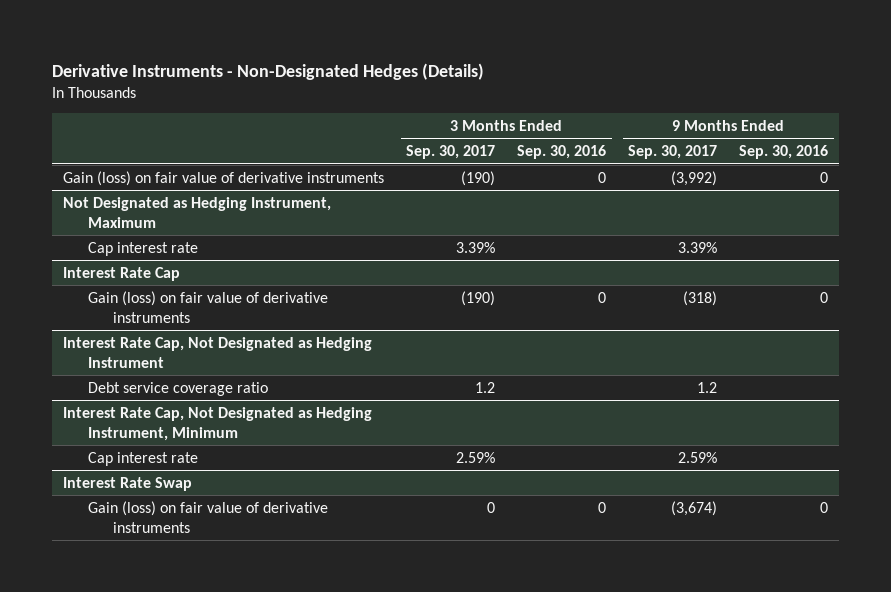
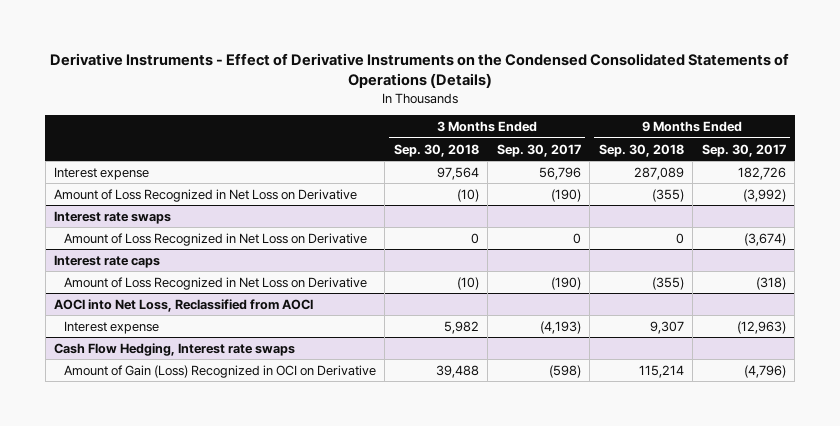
- Derivative Instruments - Non-Designated Hedges (Details)
+ Derivative Instruments - Effect of Derivative Instruments on the Condensed Consolidated Statements of Operations (Details)
- | 3 Months Ended Sep. 30, 2017 | 3 Months Ended Sep. 30, 2016 | 9 Months Ended Sep. 30, 2017 | 9 Months Ended Sep. 30, 2016
+ | 3 Months Ended Sep. 30, 2018 | 3 Months Ended Sep. 30, 2017 | 9 Months Ended Sep. 30, 2018 | 9 Months Ended Sep. 30, 2017
- Gain (loss) on fair value of derivative instruments | (190) | 0 | (3,992) | 0
- Not Designated as Hedging Instrument, Maximum
- Cap interest rate | 3.39% | | 3.39% |
- Interest Rate Cap
- Gain (loss) on fair value of derivative instruments | (190) | 0 | (318) | 0
- Interest Rate Cap, Not Designated as Hedging Instrument
- Debt service coverage ratio | 1.2 | | 1.2 |
- Interest Rate Cap, Not Designated as Hedging Instrument, Minimum
- Cap interest rate | 2.59% | | 2.59% |
- Interest Rate Swap
- Gain (loss) on fair value of derivative instruments | 0 | 0 | (3,674) | 0
+ Interest expense | 97,564 | 56,796 | 287,089 | 182,726
+ Amount of Loss Recognized in Net Loss on Derivative | (10) | (190) | (355) | (3,992)
+ Interest rate swaps
+ Amount of Loss Recognized in Net Loss on Derivative | 0 | 0 | 0 | (3,674)
+ Interest rate caps
+ Amount of Loss Recognized in Net Loss on Derivative | (10) | (190) | (355) | (318)
+ AOCI into Net Loss, Reclassified from AOCI
+ Interest expense | 5,982 | (4,193) | 9,307 | (12,963)
+ Cash Flow Hedging, Interest rate swaps
+ Amount of Gain (Loss) Recognized in OCI on Derivative | 39,488 | (598) | 115,214 | (4,796)

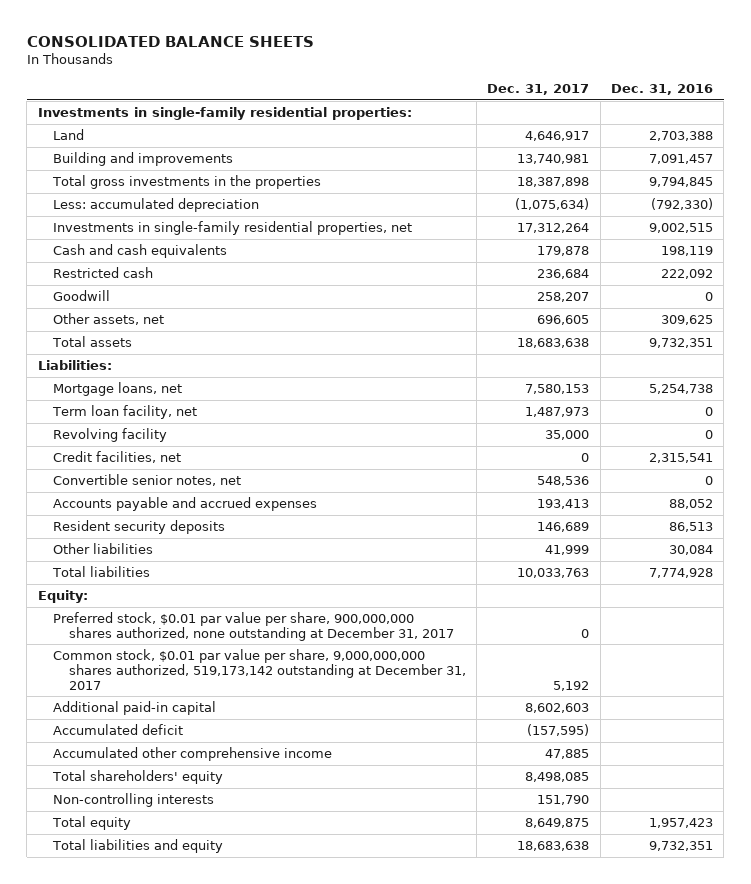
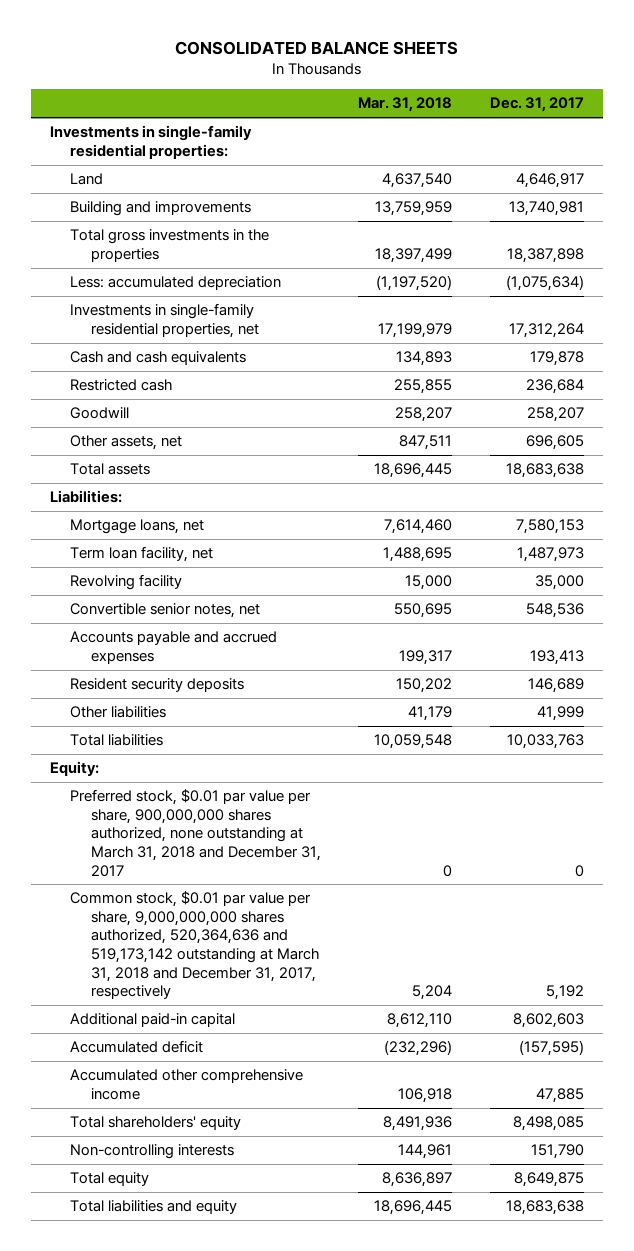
- | Dec. 31, 2017 | Dec. 31, 2016
+ | Mar. 31, 2018 | Dec. 31, 2017
- Credit facilities, net | 0 | 2,315,541
- Preferred stock, $0.01 par value per share, 900,000,000 shares authorized, none outstanding at December 31, 2017 | 0 |
- Common stock, $0.01 par value per share, 9,000,000,000 shares authorized, 519,173,142 outstanding at December 31, 2017 | 5,192 |
+ Preferred stock, $0.01 par value per share, 900,000,000 shares authorized, none outstanding at March 31, 2018 and December 31, 2017 | 0 | 0
+ Common stock, $0.01 par value per share, 9,000,000,000 shares authorized, 520,364,636 and 519,173,142 outstanding at March 31, 2018 and December 31, 2017, respectively | 5,204 | 5,192

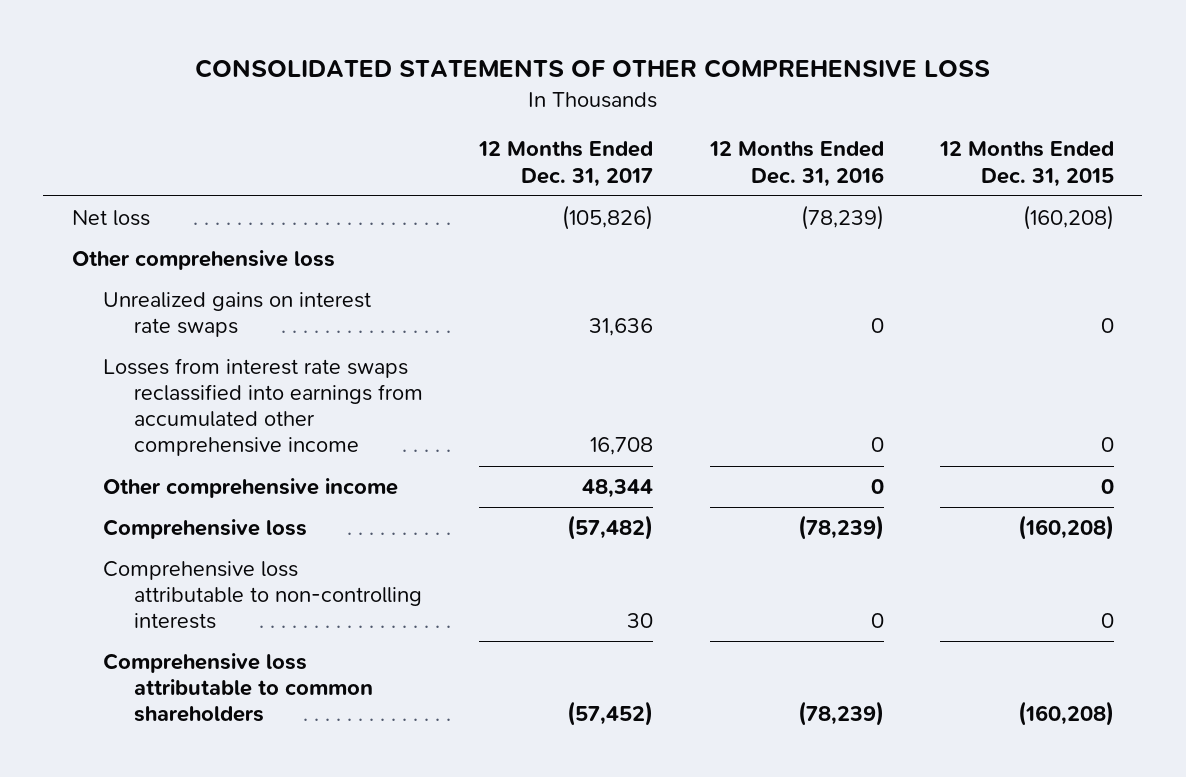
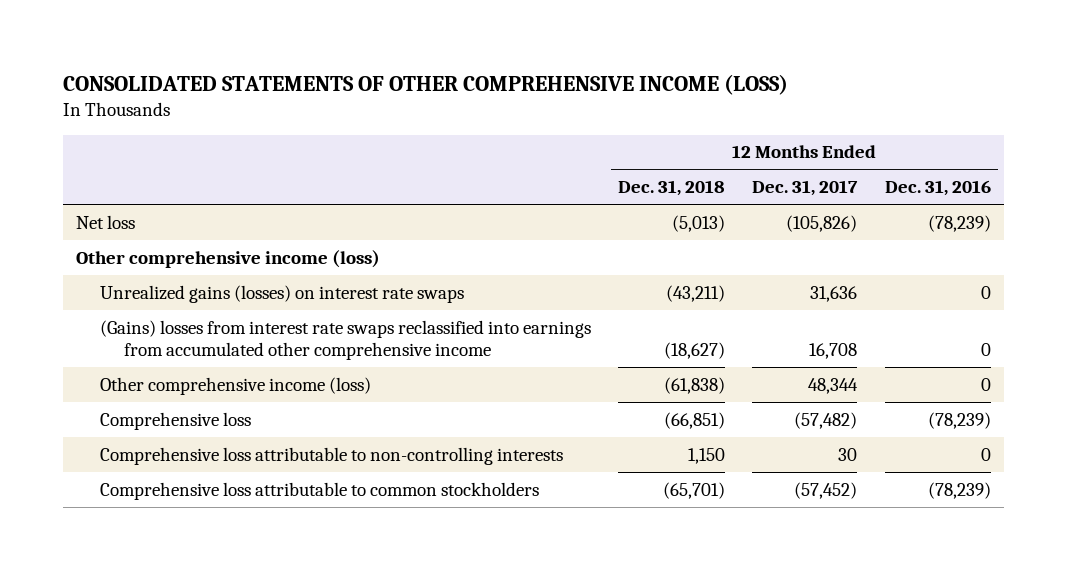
- CONSOLIDATED STATEMENTS OF OTHER COMPREHENSIVE LOSS
+ CONSOLIDATED STATEMENTS OF OTHER COMPREHENSIVE INCOME (LOSS)
- | 12 Months Ended Dec. 31, 2017 | 12 Months Ended Dec. 31, 2016 | 12 Months Ended Dec. 31, 2015
+ | 12 Months Ended Dec. 31, 2018 | 12 Months Ended Dec. 31, 2017 | 12 Months Ended Dec. 31, 2016
- Other comprehensive loss
- Unrealized gains on interest rate swaps | 31,636 | 0 | 0
- Losses from interest rate swaps reclassified into earnings from accumulated other comprehensive income | 16,708 | 0 | 0
- Other comprehensive income | 48,344 | 0 | 0
+ Other comprehensive income (loss)
+ Unrealized gains (losses) on interest rate swaps | (43,211) | 31,636 | 0
+ (Gains) losses from interest rate swaps reclassified into earnings from accumulated other comprehensive income | (18,627) | 16,708 | 0
+ Other comprehensive income (loss) | (61,838) | 48,344 | 0
- Comprehensive loss attributable to common shareholders | (57,452) | (78,239) | (160,208)
+ Comprehensive loss attributable to common stockholders | (65,701) | (57,452) | (78,239)

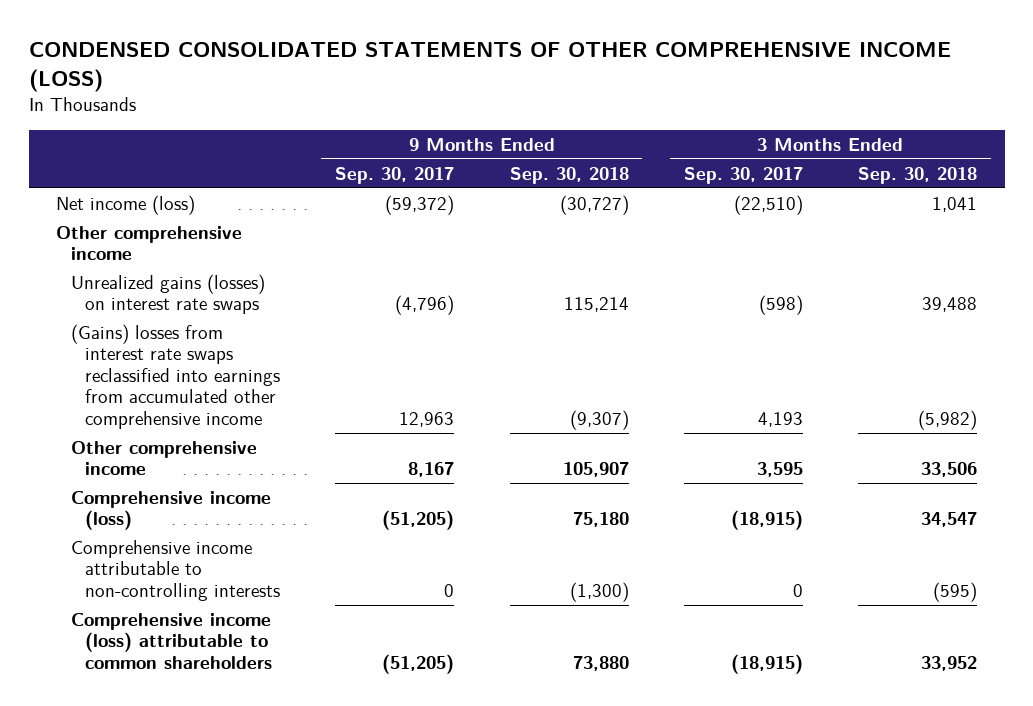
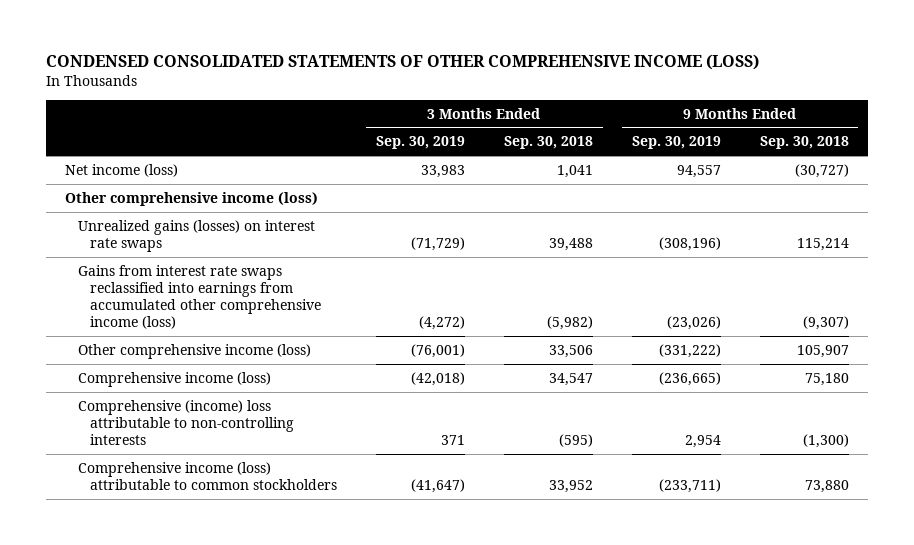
- | 9 Months Ended Sep. 30, 2017 | 9 Months Ended Sep. 30, 2018 | 3 Months Ended Sep. 30, 2017 | 3 Months Ended Sep. 30, 2018
+ | 3 Months Ended Sep. 30, 2019 | 3 Months Ended Sep. 30, 2018 | 9 Months Ended Sep. 30, 2019 | 9 Months Ended Sep. 30, 2018
- Other comprehensive income
+ Other comprehensive income (loss)
- (Gains) losses from interest rate swaps reclassified into earnings from accumulated other comprehensive income | 12,963 | (9,307) | 4,193 | (5,982)
- Other comprehensive income | 8,167 | 105,907 | 3,595 | 33,506
+ Gains from interest rate swaps reclassified into earnings from accumulated other comprehensive income (loss) | (4,272) | (5,982) | (23,026) | (9,307)
+ Other comprehensive income (loss) | (76,001) | 33,506 | (331,222) | 105,907
- Comprehensive income attributable to non-controlling interests | 0 | (1,300) | 0 | (595)
- Comprehensive income (loss) attributable to common shareholders | (51,205) | 73,880 | (18,915) | 33,952
+ Comprehensive (income) loss attributable to non-controlling interests | 371 | (595) | 2,954 | (1,300)
+ Comprehensive income (loss) attributable to common stockholders | (41,647) | 33,952 | (233,711) | 73,880

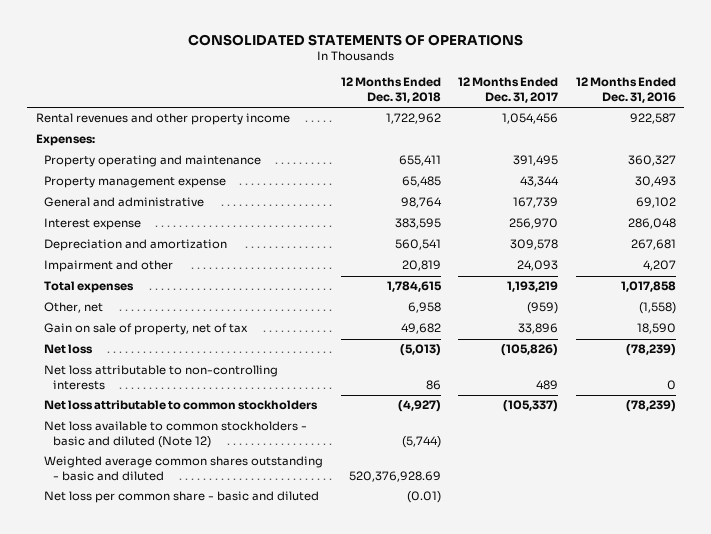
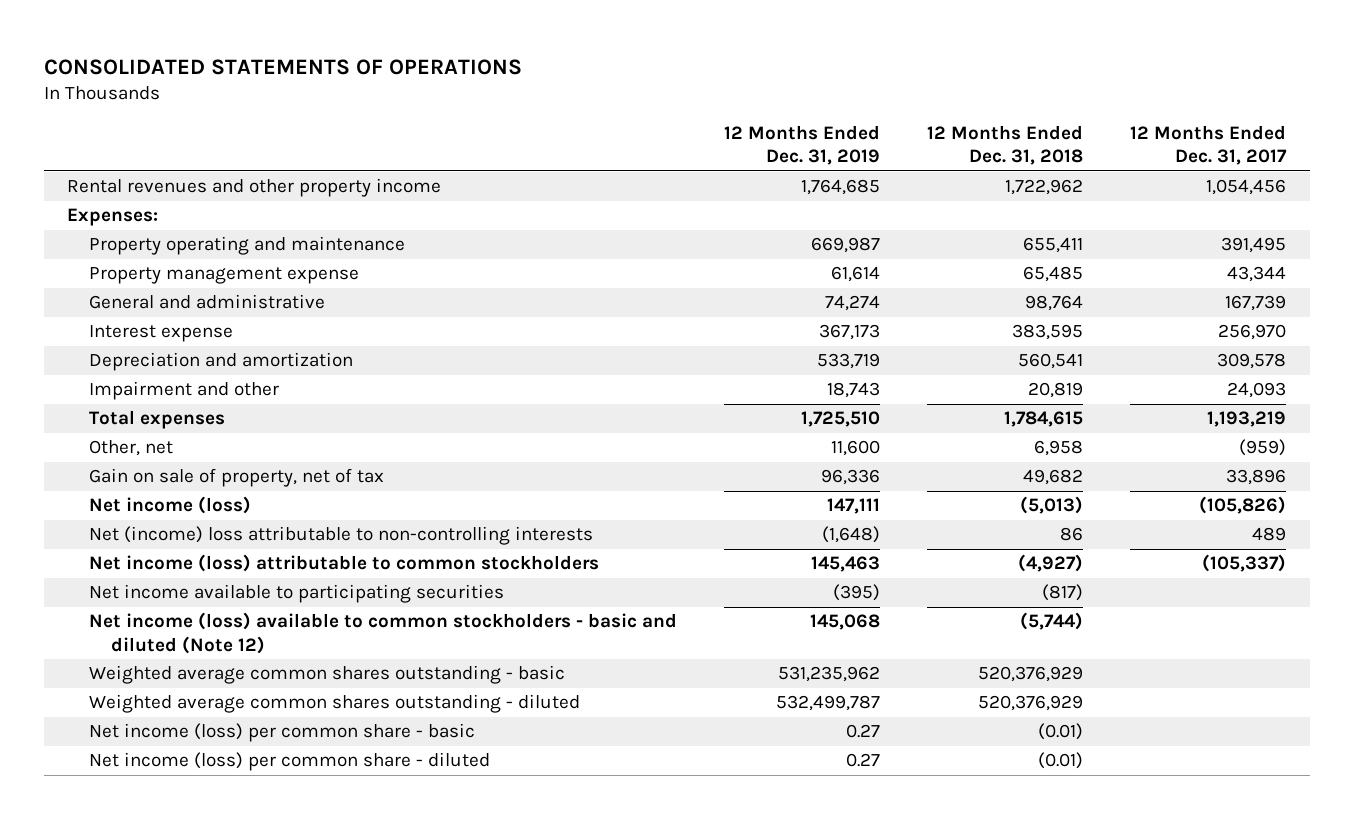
- | 12 Months Ended Dec. 31, 2018 | 12 Months Ended Dec. 31, 2017 | 12 Months Ended Dec. 31, 2016
+ | 12 Months Ended Dec. 31, 2019 | 12 Months Ended Dec. 31, 2018 | 12 Months Ended Dec. 31, 2017
- Net loss | (5,013) | (105,826) | (78,239)
- Net loss attributable to non-controlling interests | 86 | 489 | 0
- Net loss attributable to common stockholders | (4,927) | (105,337) | (78,239)
- Net loss available to common stockholders - basic and diluted (Note 12) | (5,744) | |
- Weighted average common shares outstanding - basic and diluted | 520,376,928.69 | |
- Net loss per common share - basic and diluted | (0.01) | |
+ Net income (loss) | 147,111 | (5,013) | (105,826)
+ Net (income) loss attributable to non-controlling interests | (1,648) | 86 | 489
+ Net income (loss) attributable to common stockholders | 145,463 | (4,927) | (105,337)
+ Net income available to participating securities | (395) | (817) |
+ Net income (loss) available to common stockholders - basic and diluted (Note 12) | 145,068 | (5,744) |
+ Weighted average common shares outstanding - basic | 531,235,962 | 520,376,929 |
+ Weighted average common shares outstanding - diluted | 532,499,787 | 520,376,929 |
+ Net income (loss) per common share - basic | 0.27 | (0.01) |
+ Net income (loss) per common share - diluted | 0.27 | (0.01) |

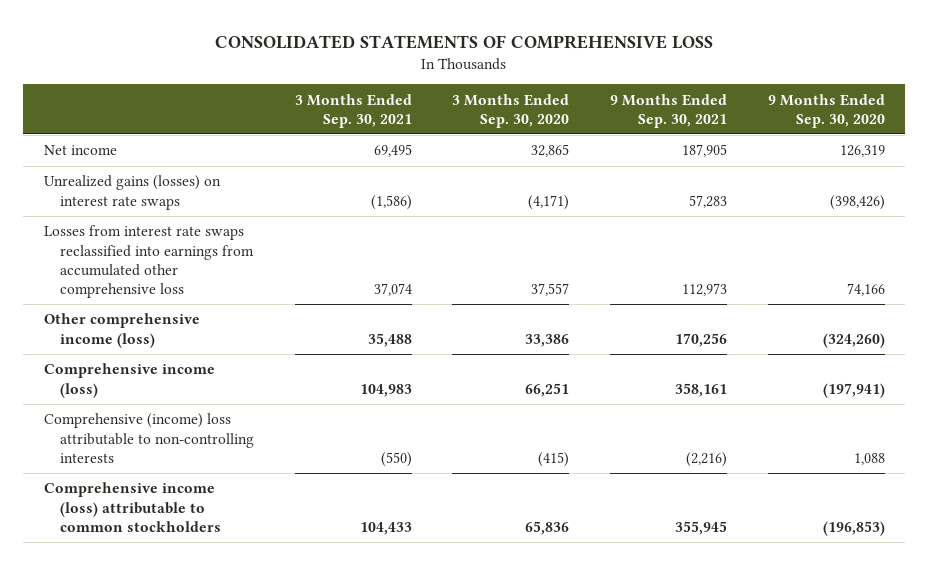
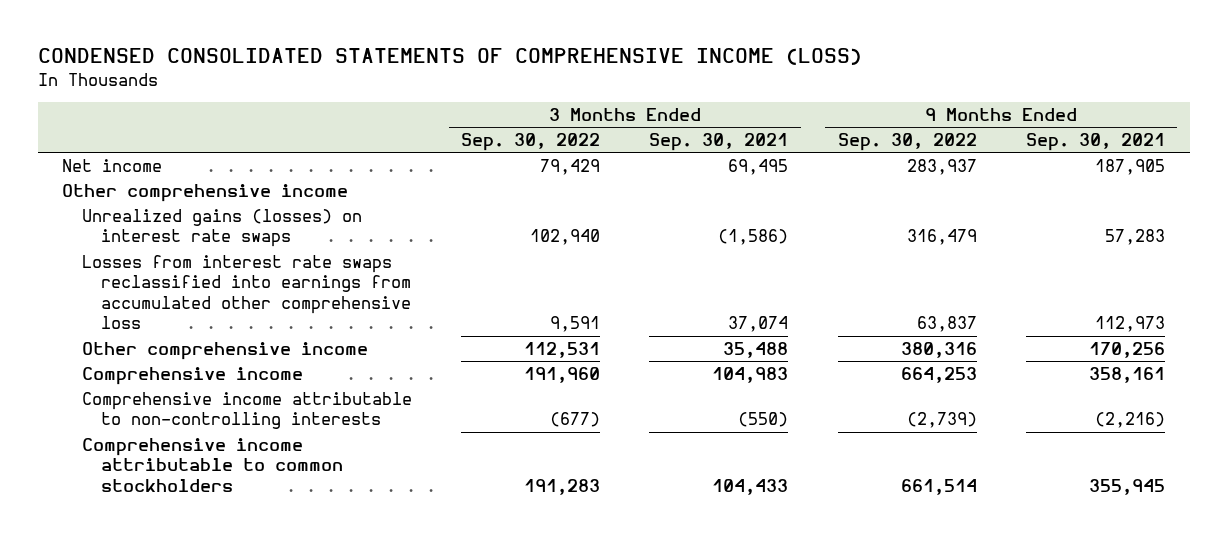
- CONSOLIDATED STATEMENTS OF COMPREHENSIVE LOSS
+ CONDENSED CONSOLIDATED STATEMENTS OF COMPREHENSIVE INCOME (LOSS)
- | 3 Months Ended Sep. 30, 2021 | 3 Months Ended Sep. 30, 2020 | 9 Months Ended Sep. 30, 2021 | 9 Months Ended Sep. 30, 2020
+ | 3 Months Ended Sep. 30, 2022 | 3 Months Ended Sep. 30, 2021 | 9 Months Ended Sep. 30, 2022 | 9 Months Ended Sep. 30, 2021
+ Other comprehensive income
- Other comprehensive income (loss) | 35,488 | 33,386 | 170,256 | (324,260)
- Comprehensive income (loss) | 104,983 | 66,251 | 358,161 | (197,941)
- Comprehensive (income) loss attributable to non-controlling interests | (550) | (415) | (2,216) | 1,088
- Comprehensive income (loss) attributable to common stockholders | 104,433 | 65,836 | 355,945 | (196,853)
+ Other comprehensive income | 112,531 | 35,488 | 380,316 | 170,256
+ Comprehensive income | 191,960 | 104,983 | 664,253 | 358,161
+ Comprehensive income attributable to non-controlling interests | (677) | (550) | (2,739) | (2,216)
+ Comprehensive income attributable to common stockholders | 191,283 | 104,433 | 661,514 | 355,945

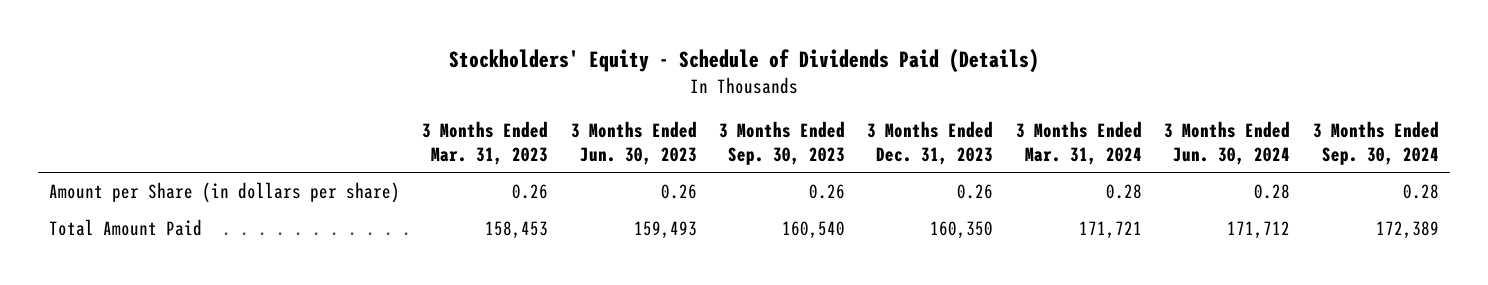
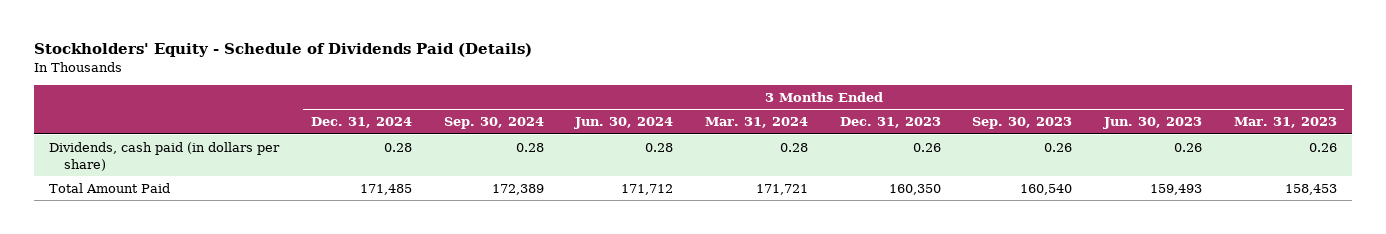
- | 3 Months Ended Mar. 31, 2023 | 3 Months Ended Jun. 30, 2023 | 3 Months Ended Sep. 30, 2023 | 3 Months Ended Dec. 31, 2023 | 3 Months Ended Mar. 31, 2024 | 3 Months Ended Jun. 30, 2024 | 3 Months Ended Sep. 30, 2024
+ | 3 Months Ended Dec. 31, 2024 | 3 Months Ended Sep. 30, 2024 | 3 Months Ended Jun. 30, 2024 | 3 Months Ended Mar. 31, 2024 | 3 Months Ended Dec. 31, 2023 | 3 Months Ended Sep. 30, 2023 | 3 Months Ended Jun. 30, 2023 | 3 Months Ended Mar. 31, 2023
- Amount per Share (in dollars per share) | 0.26 | 0.26 | 0.26 | 0.26 | 0.28 | 0.28 | 0.28
+ Dividends, cash paid (in dollars per share) | 0.28 | 0.28 | 0.28 | 0.28 | 0.26 | 0.26 | 0.26 | 0.26

